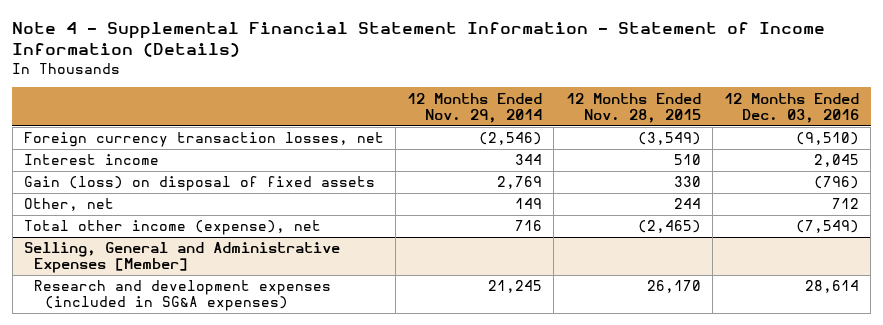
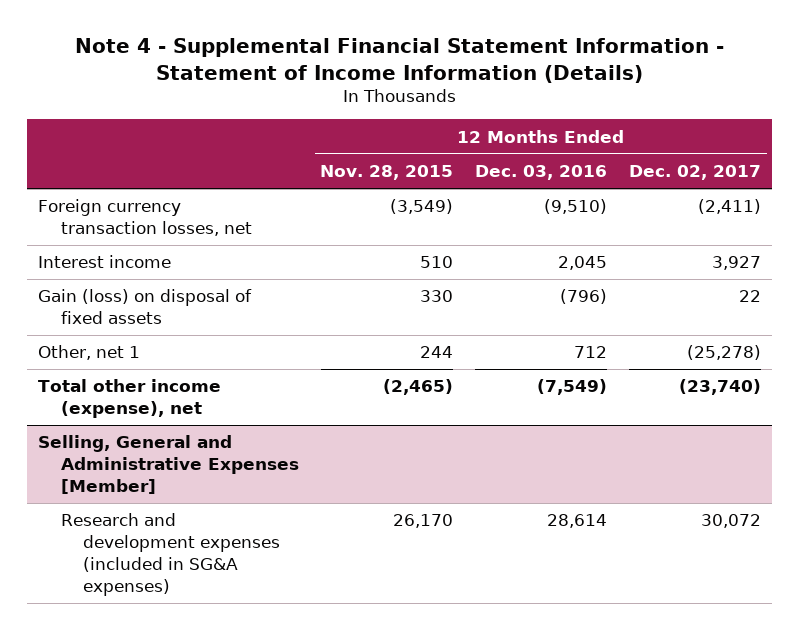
- | 12 Months Ended Nov. 29, 2014 | 12 Months Ended Nov. 28, 2015 | 12 Months Ended Dec. 03, 2016
+ | 12 Months Ended Nov. 28, 2015 | 12 Months Ended Dec. 03, 2016 | 12 Months Ended Dec. 02, 2017
- Other, net | 149 | 244 | 712
+ Other, net 1 | 244 | 712 | (25,278)

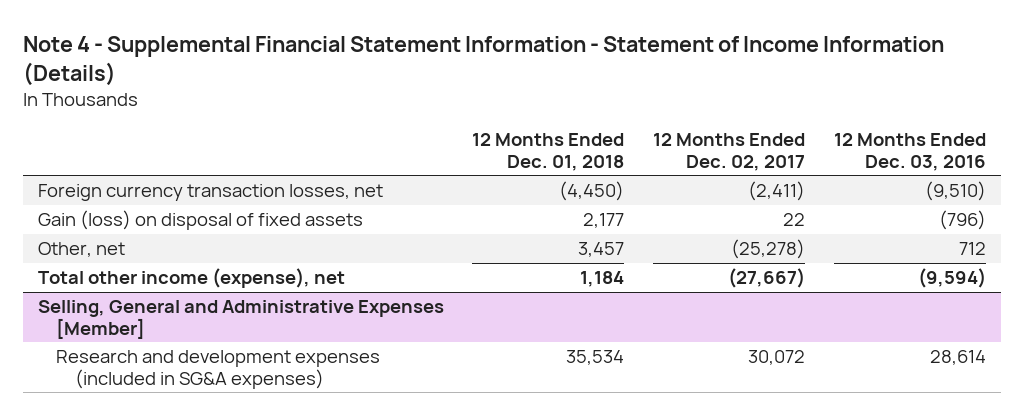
- | 12 Months Ended Nov. 28, 2015 | 12 Months Ended Dec. 03, 2016 | 12 Months Ended Dec. 02, 2017
+ | 12 Months Ended Dec. 01, 2018 | 12 Months Ended Dec. 02, 2017 | 12 Months Ended Dec. 03, 2016
- Interest income | 510 | 2,045 | 3,927
- Other, net 1 | 244 | 712 | (25,278)
- Total other income (expense), net | (2,465) | (7,549) | (23,740)
+ Other, net | 3,457 | (25,278) | 712
+ Total other income (expense), net | 1,184 | (27,667) | (9,594)

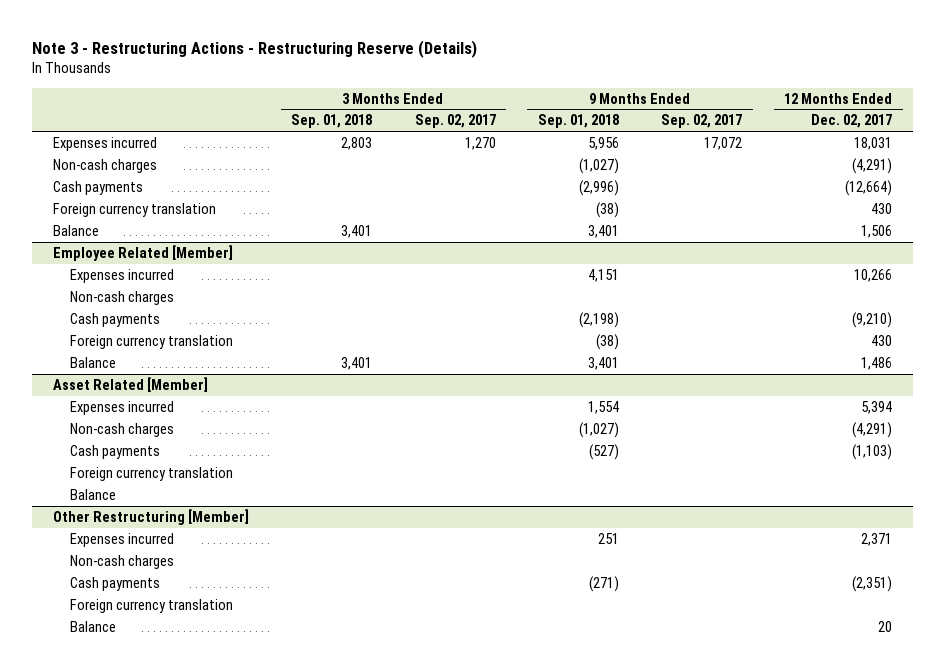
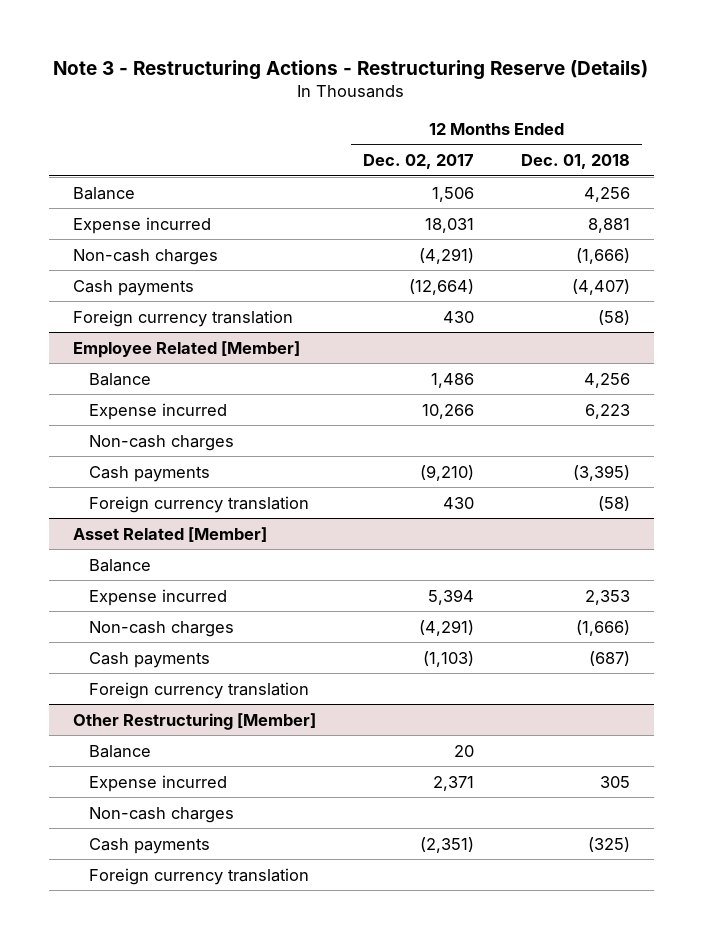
- | 3 Months Ended Sep. 01, 2018 | 3 Months Ended Sep. 02, 2017 | 9 Months Ended Sep. 01, 2018 | 9 Months Ended Sep. 02, 2017 | 12 Months Ended Dec. 02, 2017
+ | 12 Months Ended Dec. 02, 2017 | 12 Months Ended Dec. 01, 2018
- Expenses incurred | 2,803 | 1,270 | 5,956 | 17,072 | 18,031
moved up: Balance | 1,506 | 4,256
+ Expense incurred | 18,031 | 8,881
@ Employee Related [Member]
- Expenses incurred | | | 4,151 | | 10,266
moved up: Balance | 1,486 | 4,256
+ Expense incurred | 10,266 | 6,223
@ Asset Related [Member]
- Expenses incurred | | | 1,554 | | 5,394
moved up: Balance
+ Expense incurred | 5,394 | 2,353
@ Other Restructuring [Member]
- Expenses incurred | | | 251 | | 2,371
moved up: Balance | 20 |
+ Expense incurred | 2,371 | 305

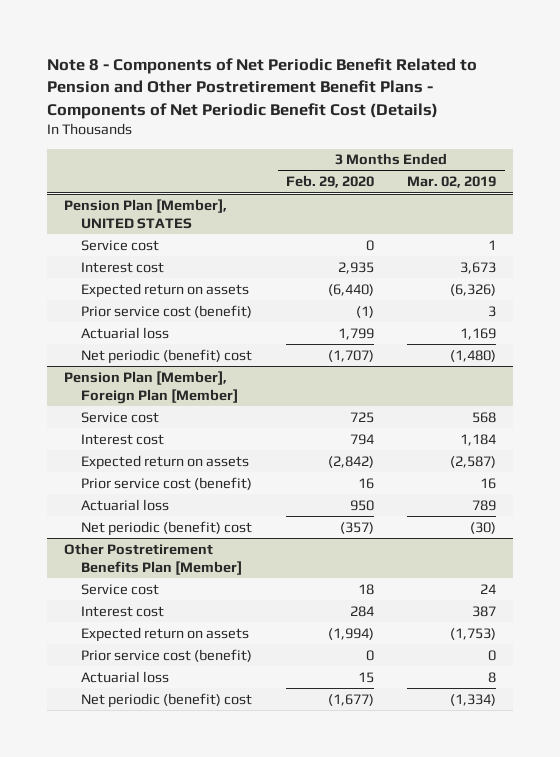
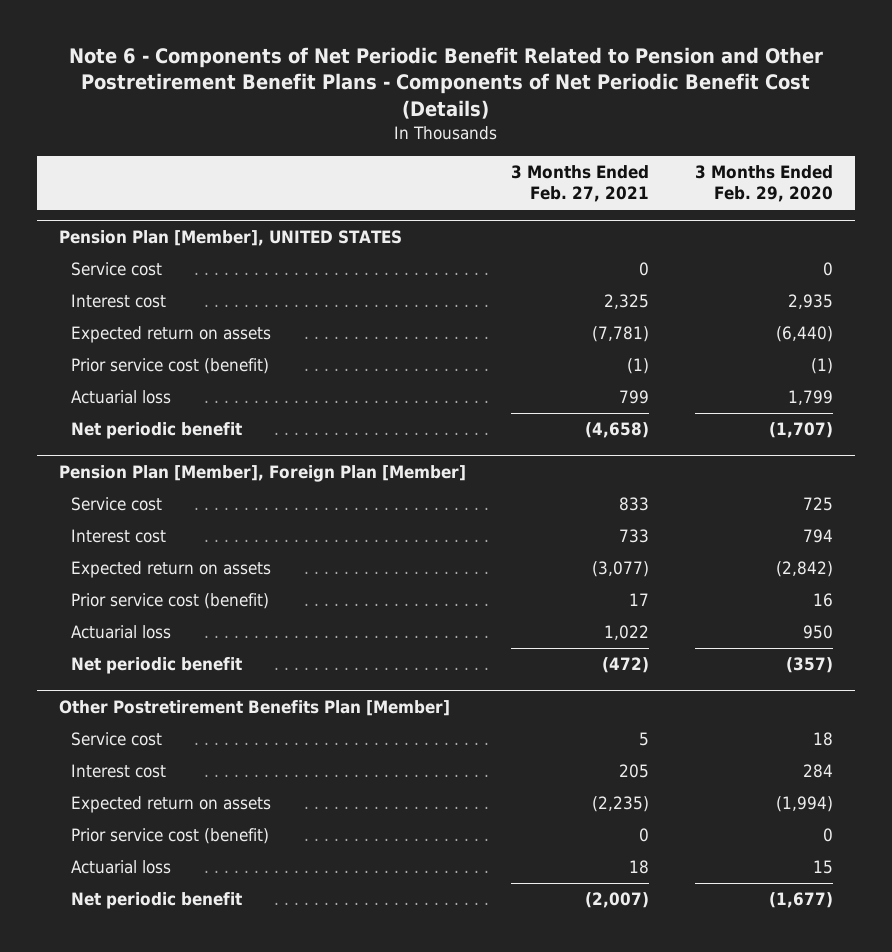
- Note 8 - Components of Net Periodic Benefit Related to Pension and Other Postretirement Benefit Plans - Components of Net Periodic Benefit Cost (Details)
+ Note 6 - Components of Net Periodic Benefit Related to Pension and Other Postretirement Benefit Plans - Components of Net Periodic Benefit Cost (Details)
- | 3 Months Ended Feb. 29, 2020 | 3 Months Ended Mar. 02, 2019
+ | 3 Months Ended Feb. 27, 2021 | 3 Months Ended Feb. 29, 2020
@ Pension Plan [Member], UNITED STATES
- Net periodic (benefit) cost | (1,707) | (1,480)
+ Net periodic benefit | (4,658) | (1,707)
@ Pension Plan [Member], Foreign Plan [Member]
- Net periodic (benefit) cost | (357) | (30)
+ Net periodic benefit | (472) | (357)
@ Other Postretirement Benefits Plan [Member]
- Net periodic (benefit) cost | (1,677) | (1,334)
+ Net periodic benefit | (2,007) | (1,677)

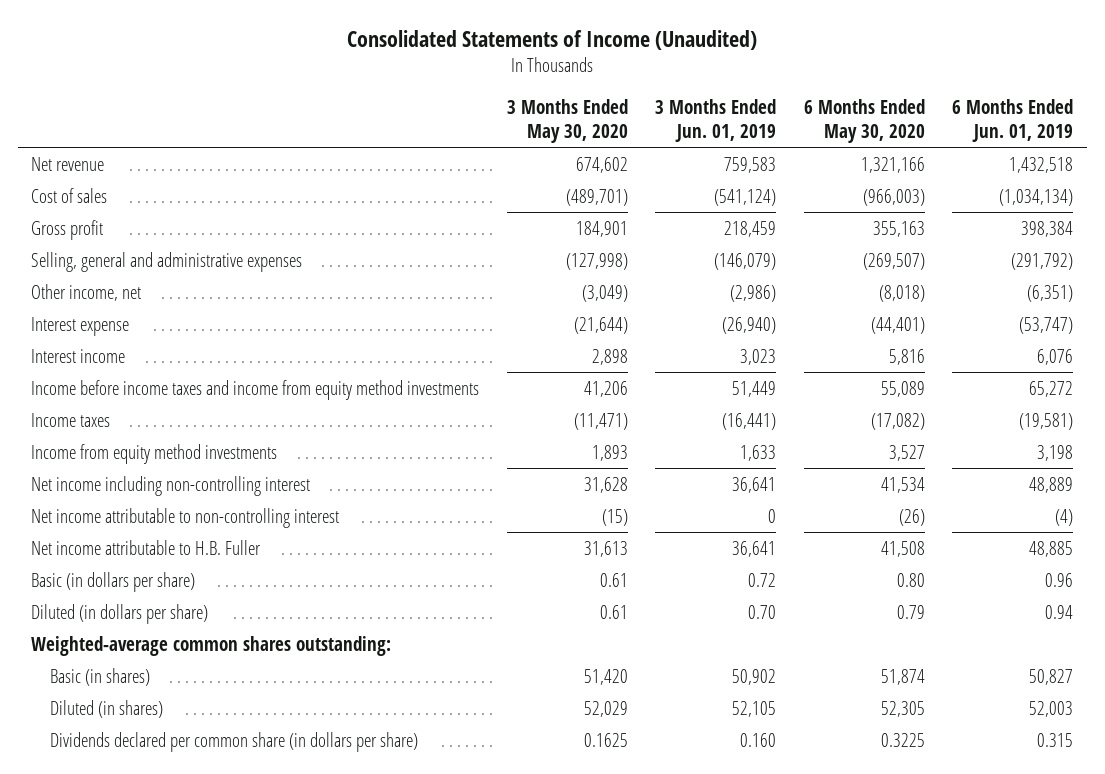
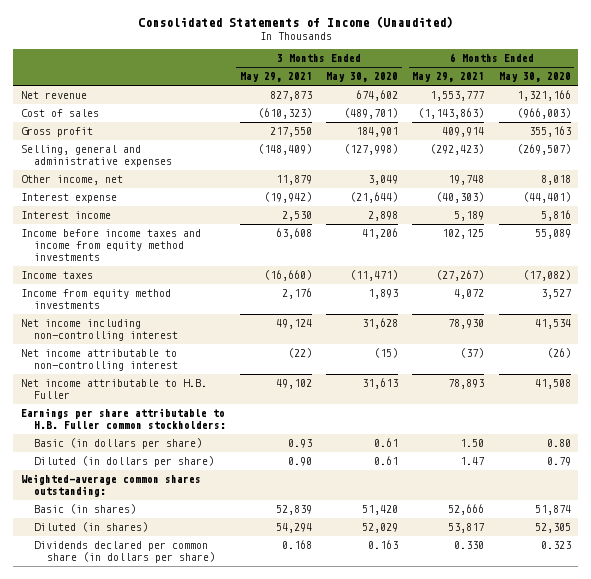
- | 3 Months Ended May 30, 2020 | 3 Months Ended Jun. 01, 2019 | 6 Months Ended May 30, 2020 | 6 Months Ended Jun. 01, 2019
+ | 3 Months Ended May 29, 2021 | 3 Months Ended May 30, 2020 | 6 Months Ended May 29, 2021 | 6 Months Ended May 30, 2020
- Other income, net | (3,049) | (2,986) | (8,018) | (6,351)
+ Other income, net | 11,879 | 3,049 | 19,748 | 8,018
+ Earnings per share attributable to H.B. Fuller common stockholders:
- Dividends declared per common share (in dollars per share) | 0.1625 | 0.160 | 0.3225 | 0.315
+ Dividends declared per common share (in dollars per share) | 0.168 | 0.163 | 0.330 | 0.323

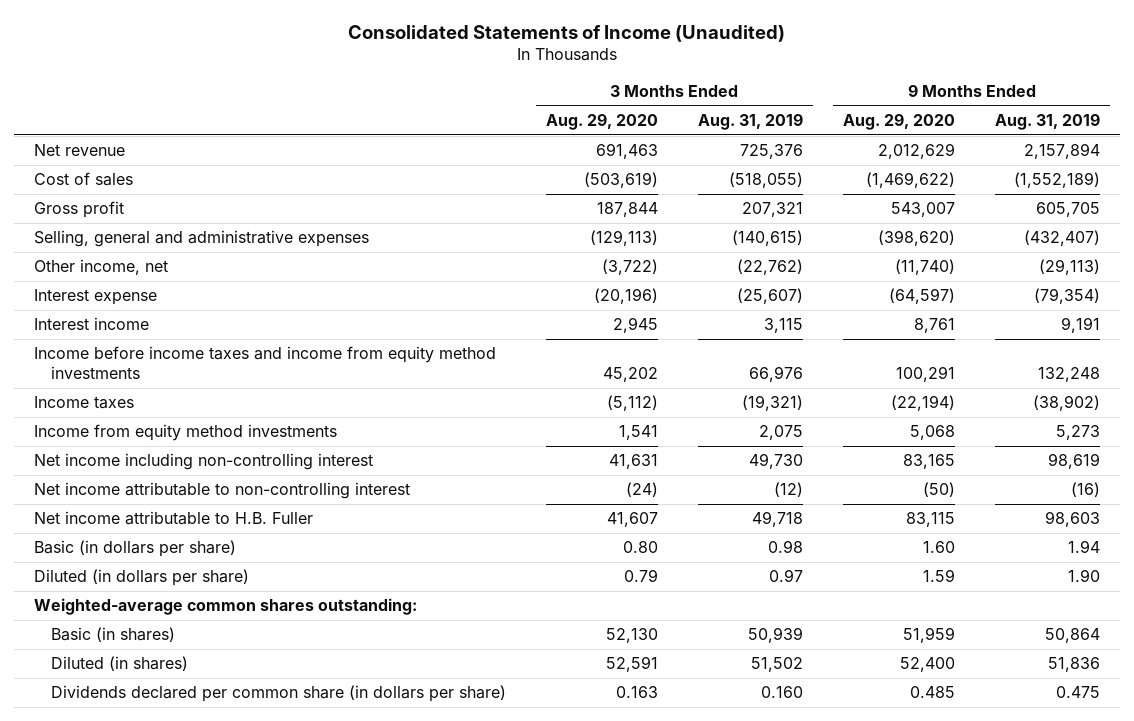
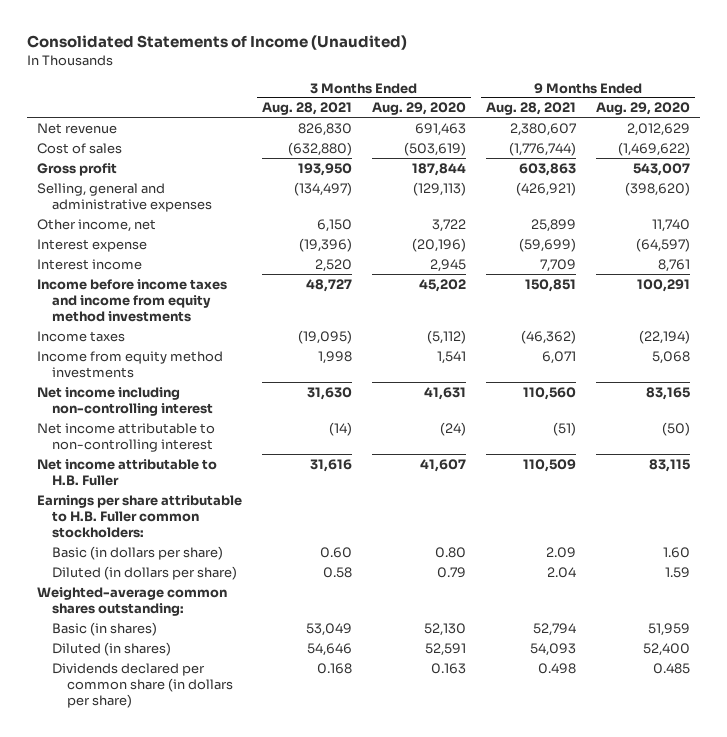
- | 3 Months Ended Aug. 29, 2020 | 3 Months Ended Aug. 31, 2019 | 9 Months Ended Aug. 29, 2020 | 9 Months Ended Aug. 31, 2019
+ | 3 Months Ended Aug. 28, 2021 | 3 Months Ended Aug. 29, 2020 | 9 Months Ended Aug. 28, 2021 | 9 Months Ended Aug. 29, 2020
- Other income, net | (3,722) | (22,762) | (11,740) | (29,113)
+ Other income, net | 6,150 | 3,722 | 25,899 | 11,740
+ Earnings per share attributable to H.B. Fuller common stockholders:

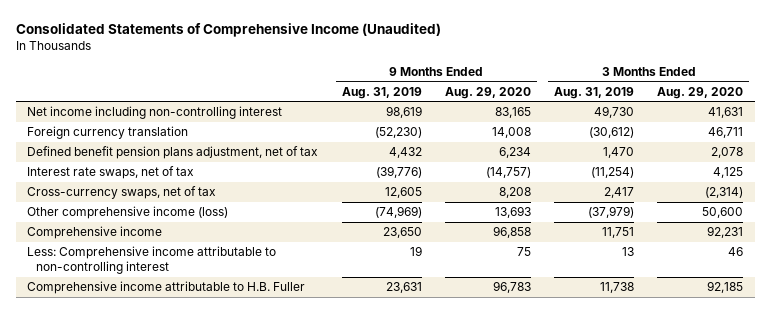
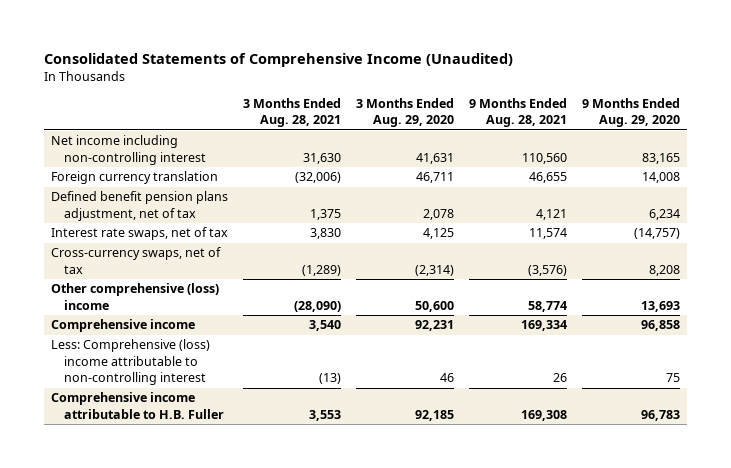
- | 9 Months Ended Aug. 31, 2019 | 9 Months Ended Aug. 29, 2020 | 3 Months Ended Aug. 31, 2019 | 3 Months Ended Aug. 29, 2020
+ | 3 Months Ended Aug. 28, 2021 | 3 Months Ended Aug. 29, 2020 | 9 Months Ended Aug. 28, 2021 | 9 Months Ended Aug. 29, 2020
- Other comprehensive income (loss) | (74,969) | 13,693 | (37,979) | 50,600
+ Other comprehensive (loss) income | (28,090) | 50,600 | 58,774 | 13,693
- Less: Comprehensive income attributable to non-controlling interest | 19 | 75 | 13 | 46
+ Less: Comprehensive (loss) income attributable to non-controlling interest | (13) | 46 | 26 | 75

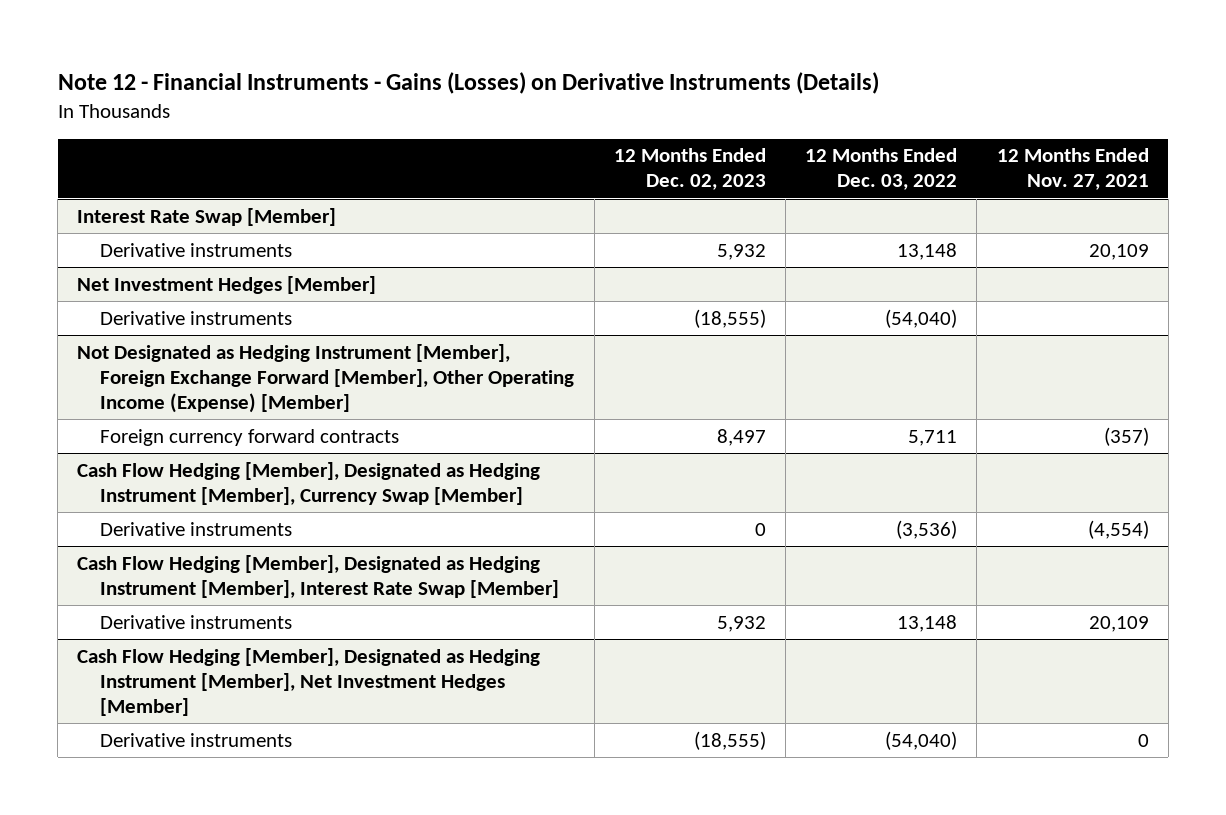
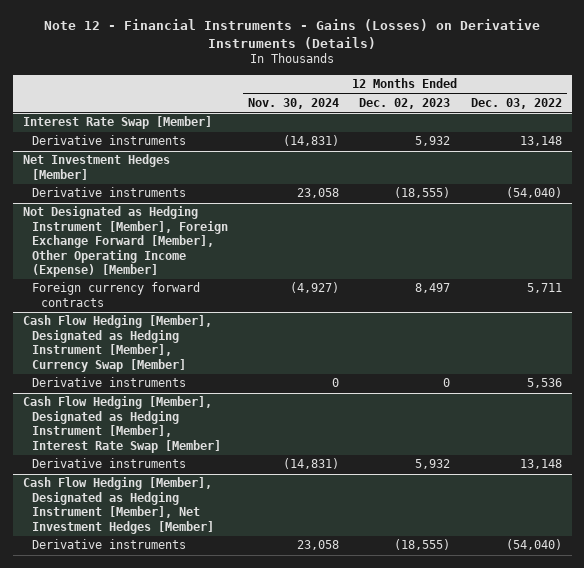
- | 12 Months Ended Dec. 02, 2023 | 12 Months Ended Dec. 03, 2022 | 12 Months Ended Nov. 27, 2021
+ | 12 Months Ended Nov. 30, 2024 | 12 Months Ended Dec. 02, 2023 | 12 Months Ended Dec. 03, 2022
@ Cash Flow Hedging [Member], Designated as Hedging Instrument [Member], Currency Swap [Member]
- Derivative instruments | 0 | (3,536) | (4,554)
+ Derivative instruments | 0 | 0 | 5,536

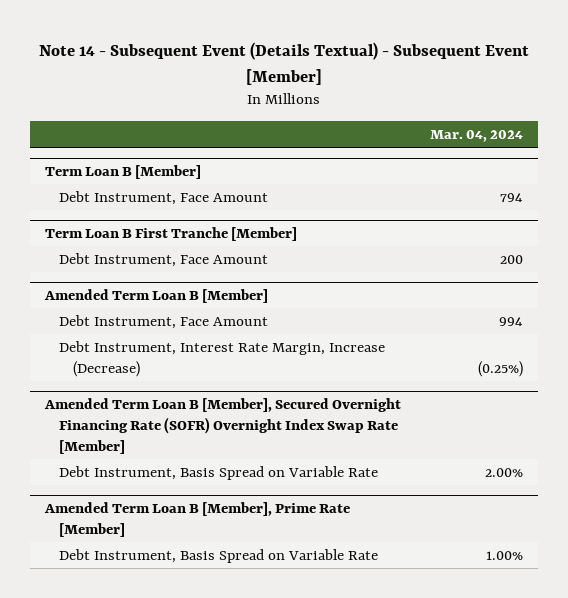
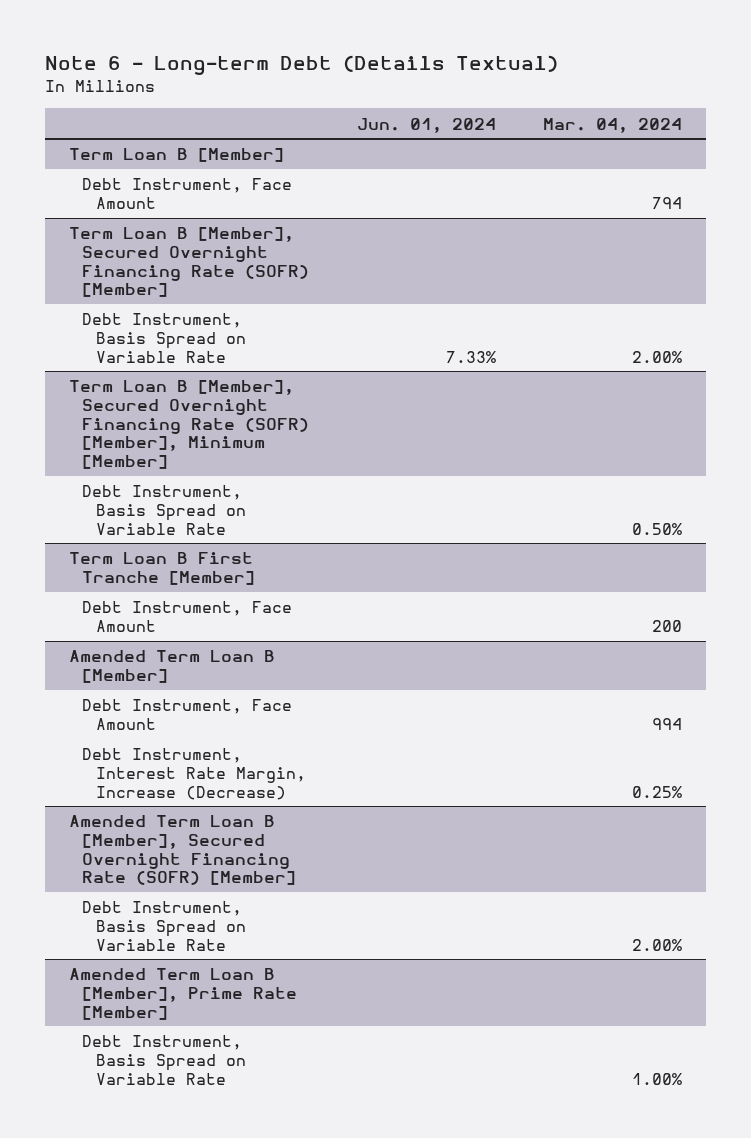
- Note 14 - Subsequent Event (Details Textual) - Subsequent Event [Member]
+ Note 6 - Long-term Debt (Details Textual)
- | Mar. 04, 2024
+ | Jun. 01, 2024 | Mar. 04, 2024
+ Term Loan B [Member], Secured Overnight Financing Rate (SOFR) [Member]
+ Debt Instrument, Basis Spread on Variable Rate | 7.33% | 2.00%
+ Term Loan B [Member], Secured Overnight Financing Rate (SOFR) [Member], Minimum [Member]
+ Debt Instrument, Basis Spread on Variable Rate | | 0.50%
@ Amended Term Loan B [Member]
- Debt Instrument, Interest Rate Margin, Increase (Decrease) | (0.25%)
- Amended Term Loan B [Member], Secured Overnight Financing Rate (SOFR) Overnight Index Swap Rate [Member]
@ Amended Term Loan B [Member]
+ Debt Instrument, Interest Rate Margin, Increase (Decrease) | | 0.25%
+ Amended Term Loan B [Member], Secured Overnight Financing Rate (SOFR) [Member]

